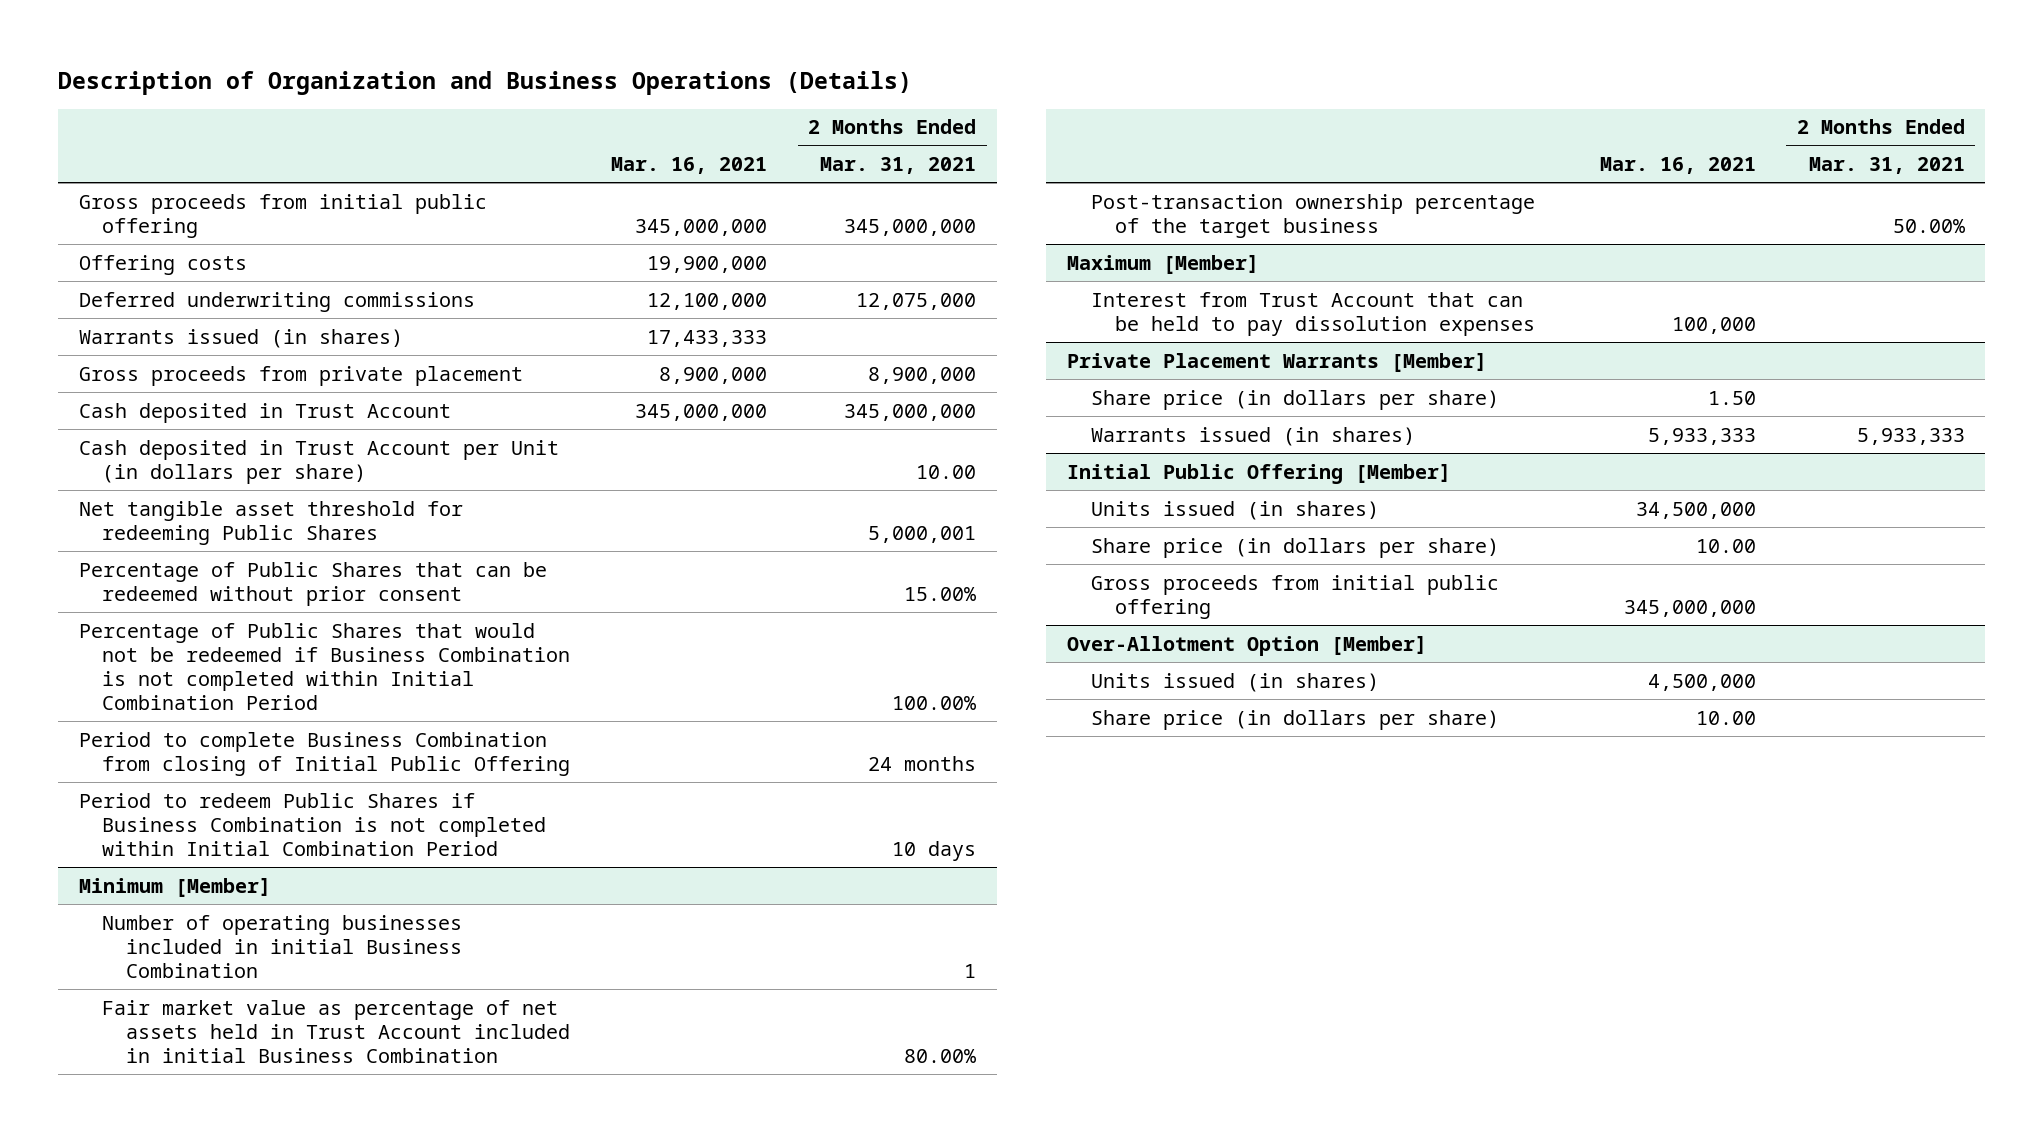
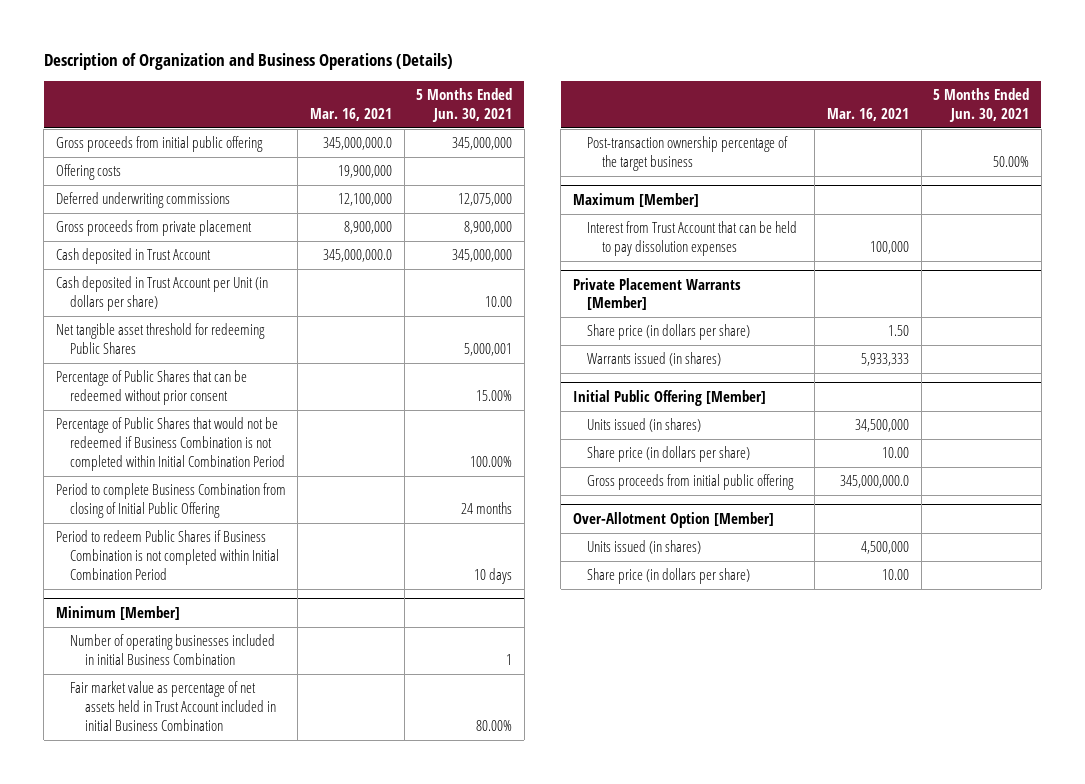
- | Mar. 16, 2021 | 2 Months Ended Mar. 31, 2021
+ | Mar. 16, 2021 | 5 Months Ended Jun. 30, 2021
- Gross proceeds from initial public offering | 345,000,000 | 345,000,000
+ Gross proceeds from initial public offering | 345,000,000.0 | 345,000,000
- Warrants issued (in shares) | 17,433,333 |
- Cash deposited in Trust Account | 345,000,000 | 345,000,000
+ Cash deposited in Trust Account | 345,000,000.0 | 345,000,000
@ Initial Public Offering [Member]
- Gross proceeds from initial public offering | 345,000,000 |
+ Gross proceeds from initial public offering | 345,000,000.0 |

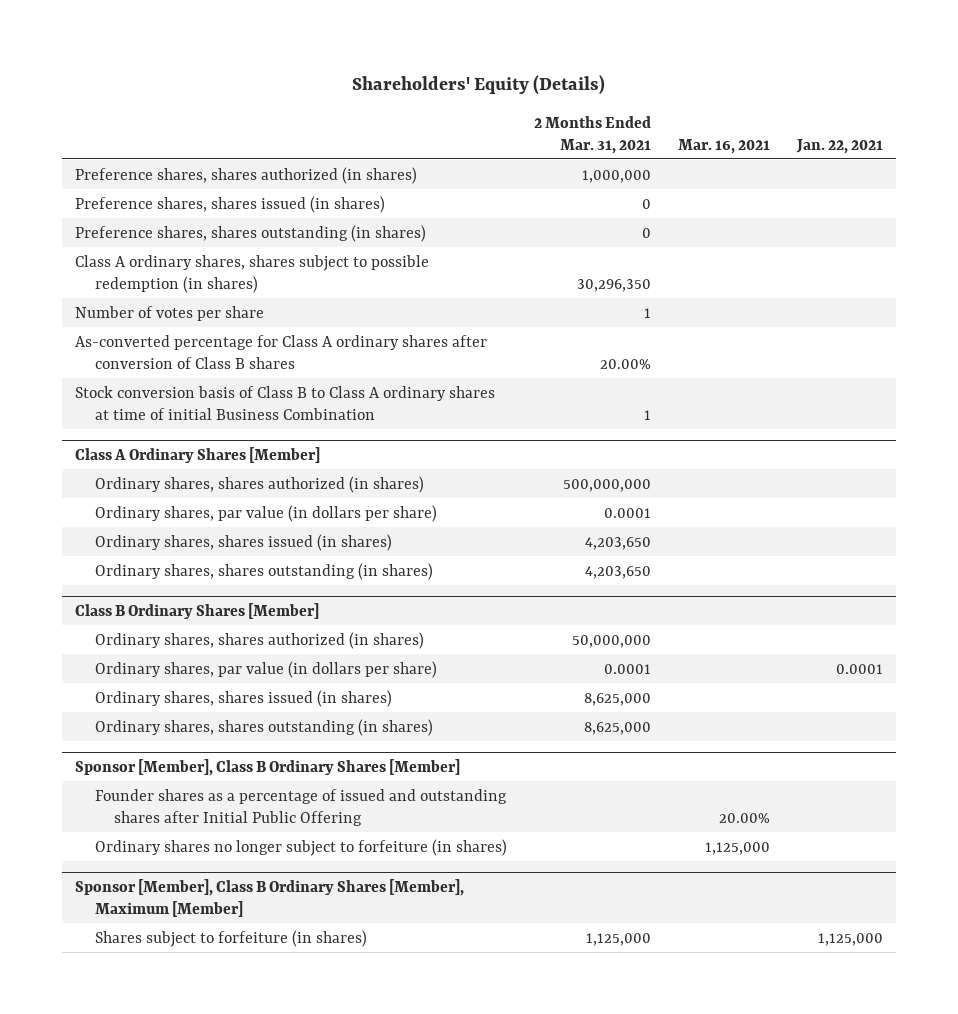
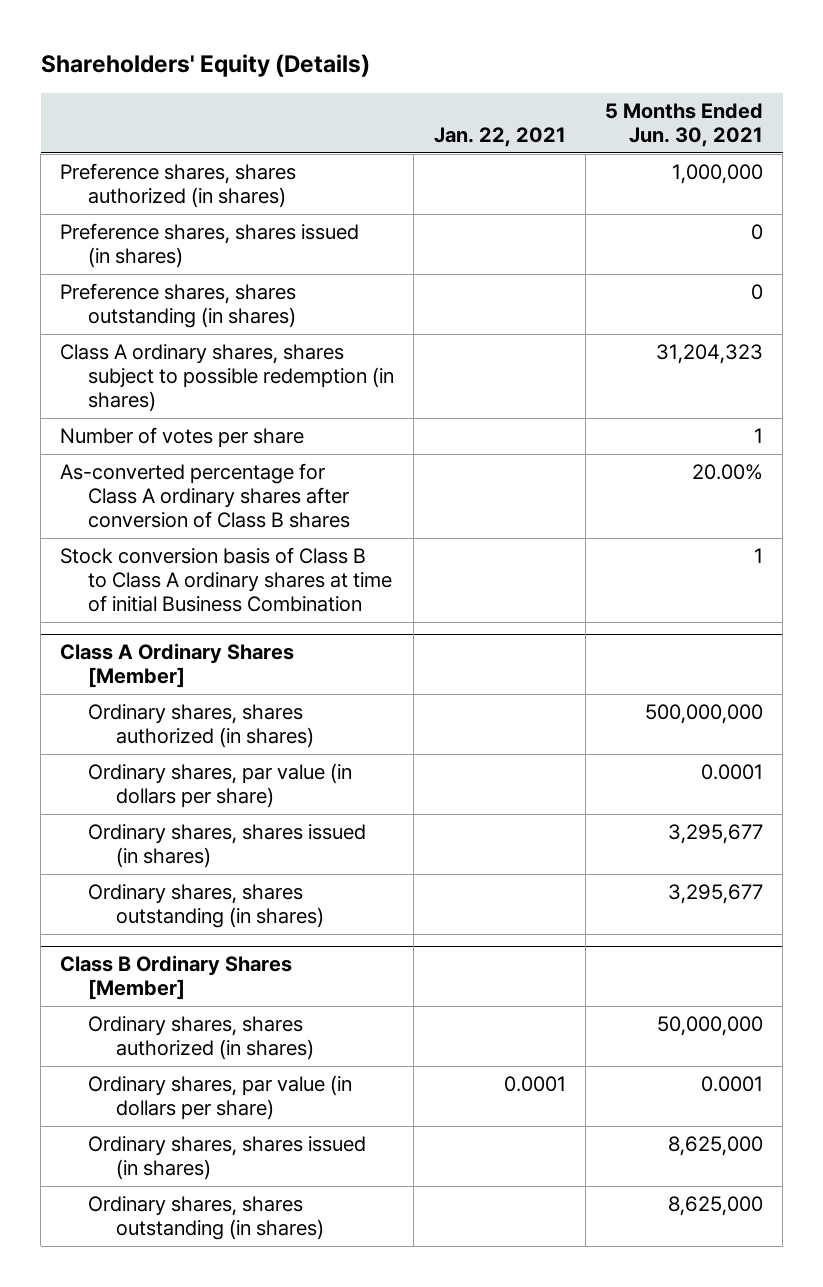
- | 2 Months Ended Mar. 31, 2021 | Mar. 16, 2021 | Jan. 22, 2021
+ | Jan. 22, 2021 | 5 Months Ended Jun. 30, 2021
- Sponsor [Member], Class B Ordinary Shares [Member]
- Founder shares as a percentage of issued and outstanding shares after Initial Public Offering | | 20.00% |
- Ordinary shares no longer subject to forfeiture (in shares) | | 1,125,000 |
- Sponsor [Member], Class B Ordinary Shares [Member], Maximum [Member]
- Shares subject to forfeiture (in shares) | 1,125,000 | | 1,125,000

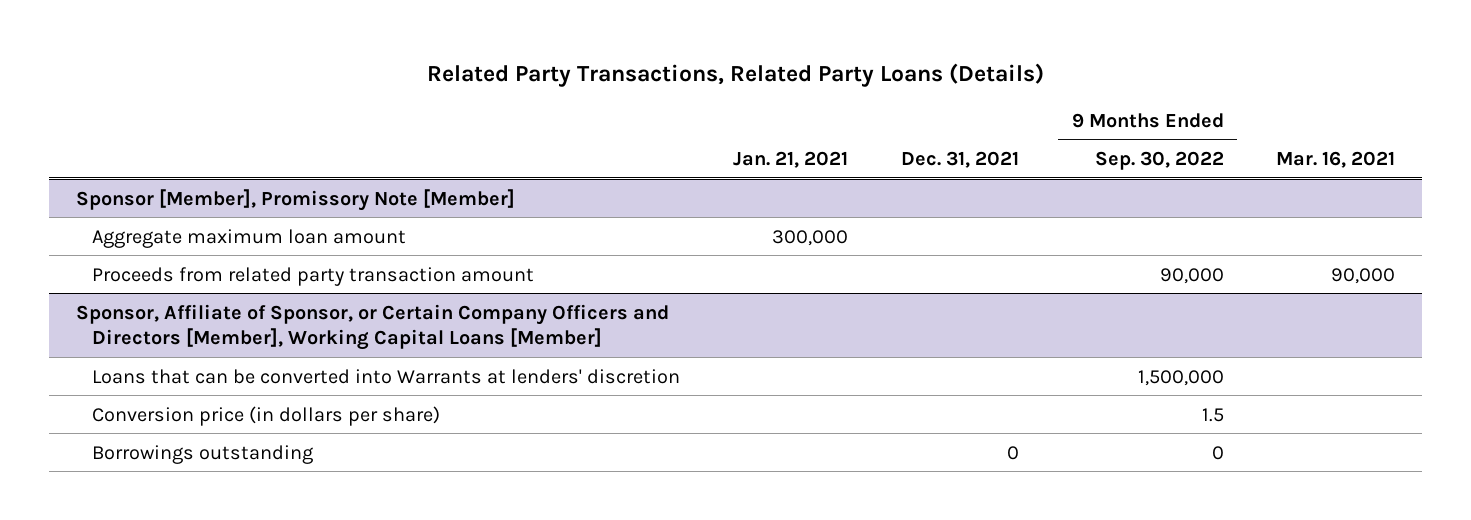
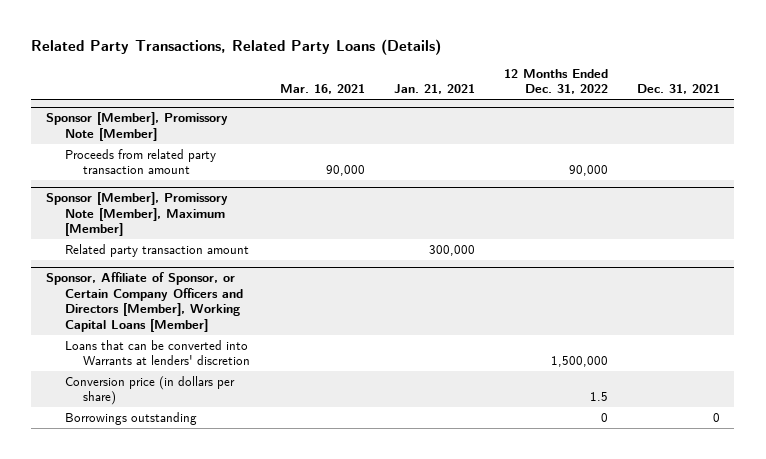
- | Jan. 21, 2021 | Dec. 31, 2021 | 9 Months Ended Sep. 30, 2022 | Mar. 16, 2021
+ | Mar. 16, 2021 | Jan. 21, 2021 | 12 Months Ended Dec. 31, 2022 | Dec. 31, 2021
@ Sponsor [Member], Promissory Note [Member]
- Aggregate maximum loan amount | 300,000 | | |
+ Sponsor [Member], Promissory Note [Member], Maximum [Member]
+ Related party transaction amount | | 300,000 | |

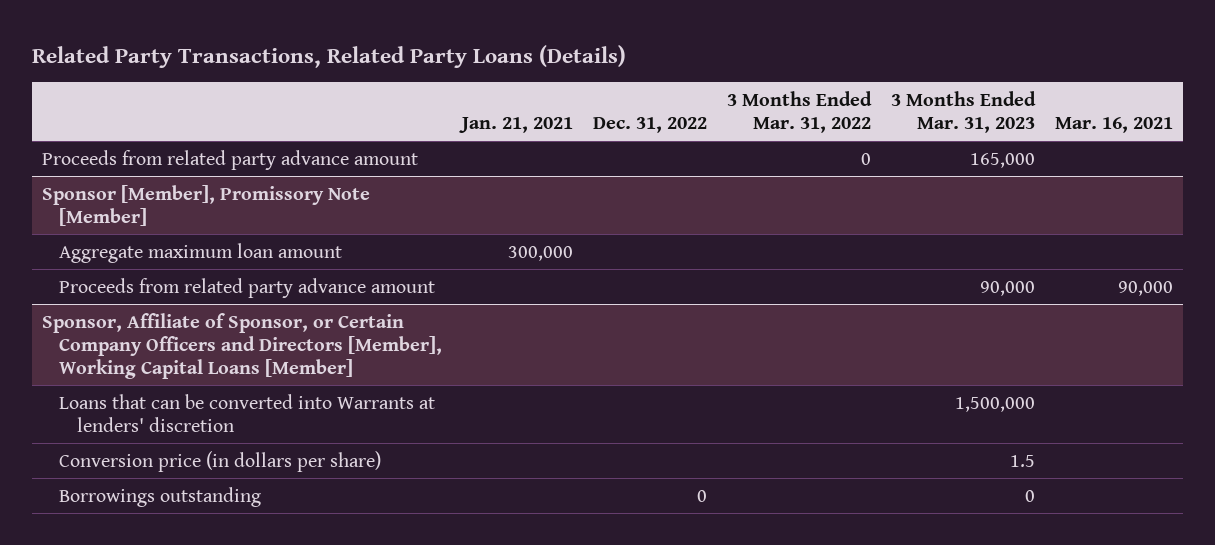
- | Mar. 16, 2021 | Jan. 21, 2021 | 12 Months Ended Dec. 31, 2022 | Dec. 31, 2021
+ | Jan. 21, 2021 | Dec. 31, 2022 | 3 Months Ended Mar. 31, 2022 | 3 Months Ended Mar. 31, 2023 | Mar. 16, 2021
+ Proceeds from related party advance amount | | | 0 | 165,000 |
@ Sponsor [Member], Promissory Note [Member]
- Proceeds from related party transaction amount | 90,000 | | 90,000 |
- Sponsor [Member], Promissory Note [Member], Maximum [Member]
- Related party transaction amount | | 300,000 | |
@ Sponsor [Member], Promissory Note [Member]
+ Aggregate maximum loan amount | 300,000 | | | |
+ Proceeds from related party advance amount | | | | 90,000 | 90,000

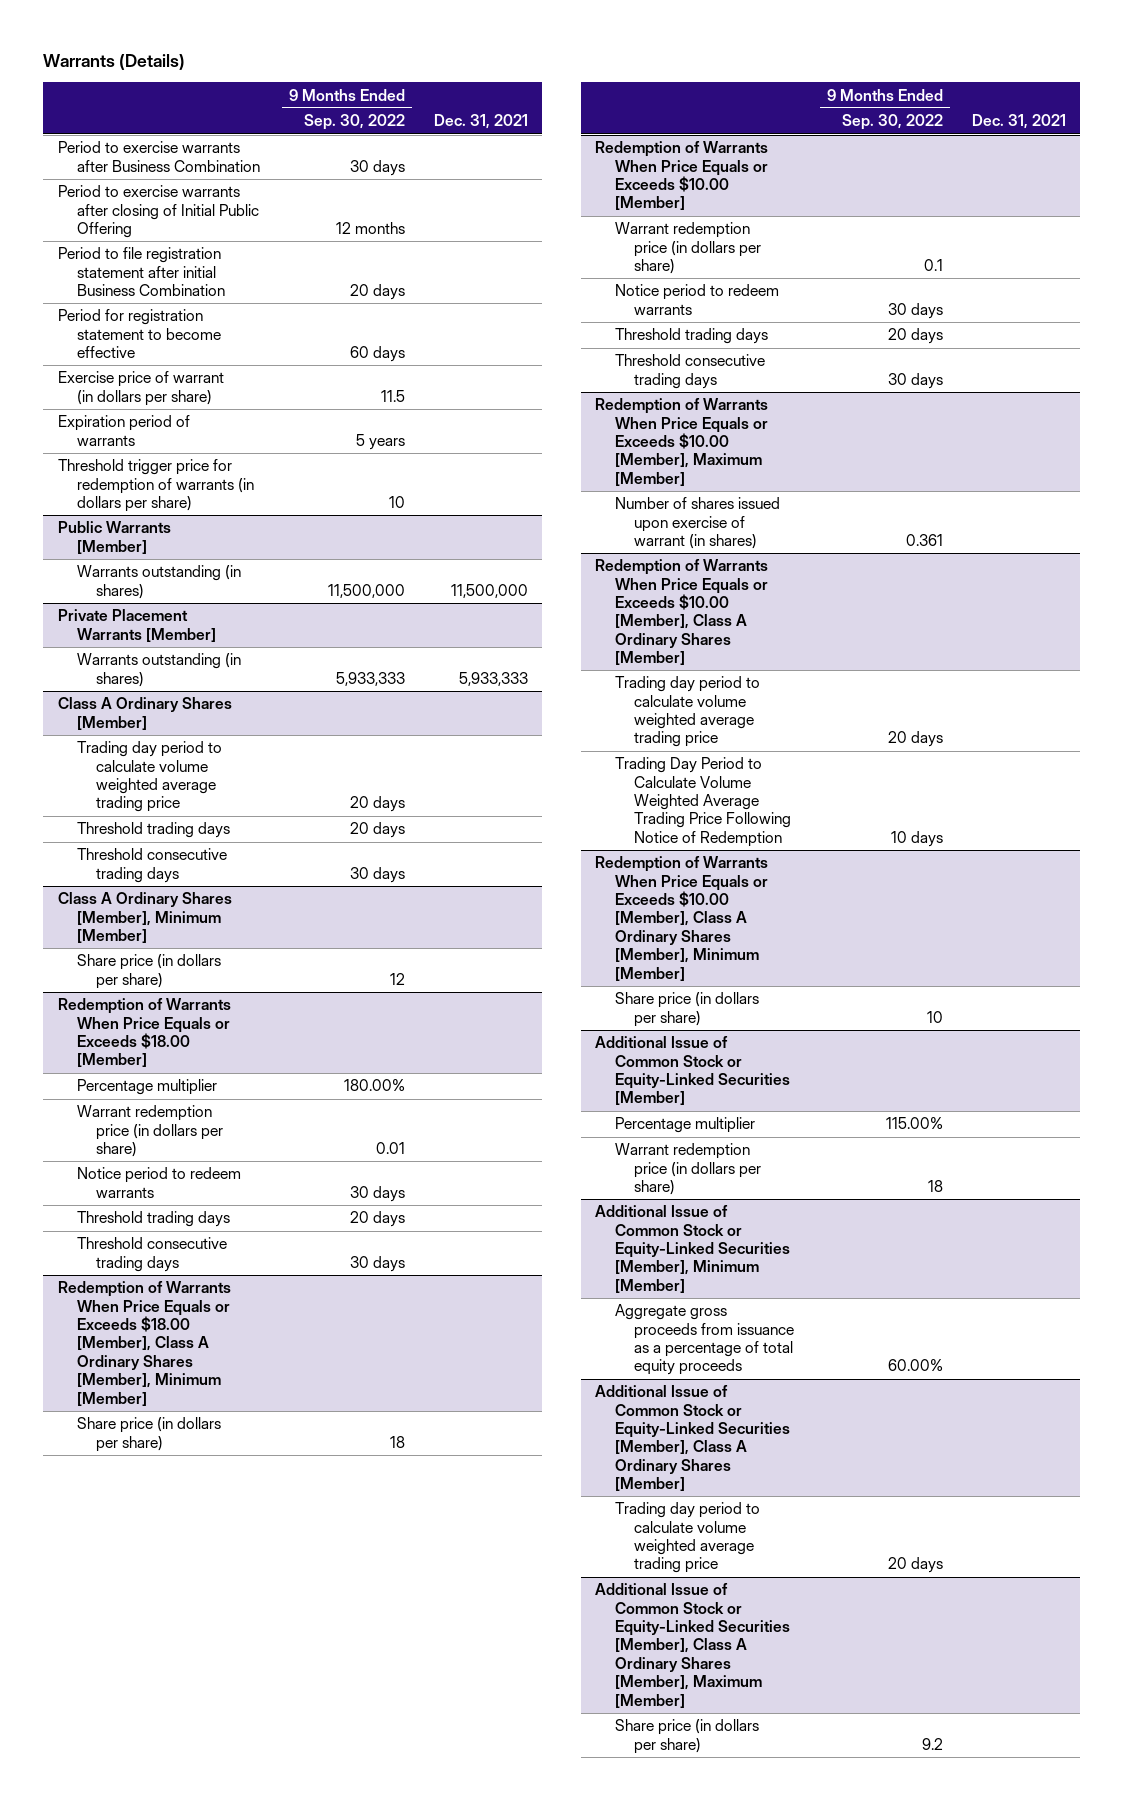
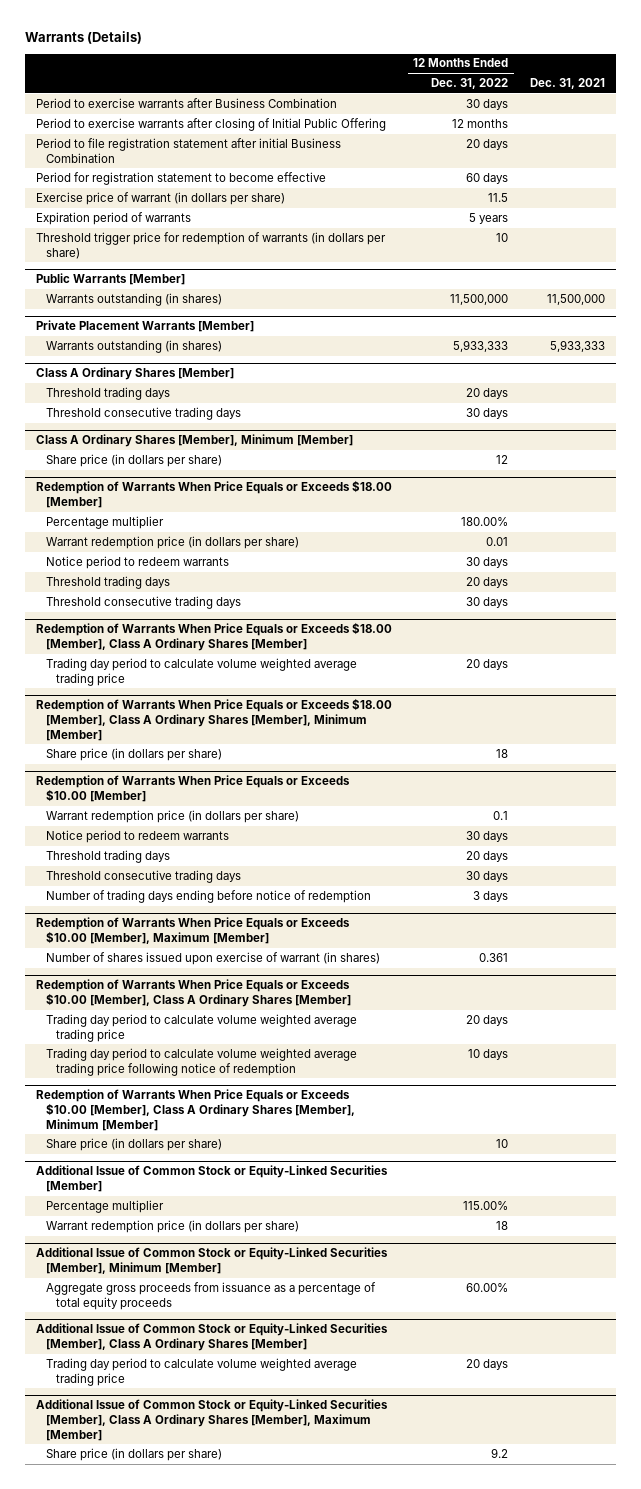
- | 9 Months Ended Sep. 30, 2022 | Dec. 31, 2021
+ | 12 Months Ended Dec. 31, 2022 | Dec. 31, 2021
@ Class A Ordinary Shares [Member]
- Trading day period to calculate volume weighted average trading price | 20 days |
+ Redemption of Warrants When Price Equals or Exceeds $18.00 [Member], Class A Ordinary Shares [Member]
+ Trading day period to calculate volume weighted average trading price | 20 days |
@ Redemption of Warrants When Price Equals or Exceeds $10.00 [Member]
+ Number of trading days ending before notice of redemption | 3 days |
@ Redemption of Warrants When Price Equals or Exceeds $10.00 [Member], Class A Ordinary Shares [Member]
- Trading Day Period to Calculate Volume Weighted Average Trading Price Following Notice of Redemption | 10 days |
+ Trading day period to calculate volume weighted average trading price following notice of redemption | 10 days |

